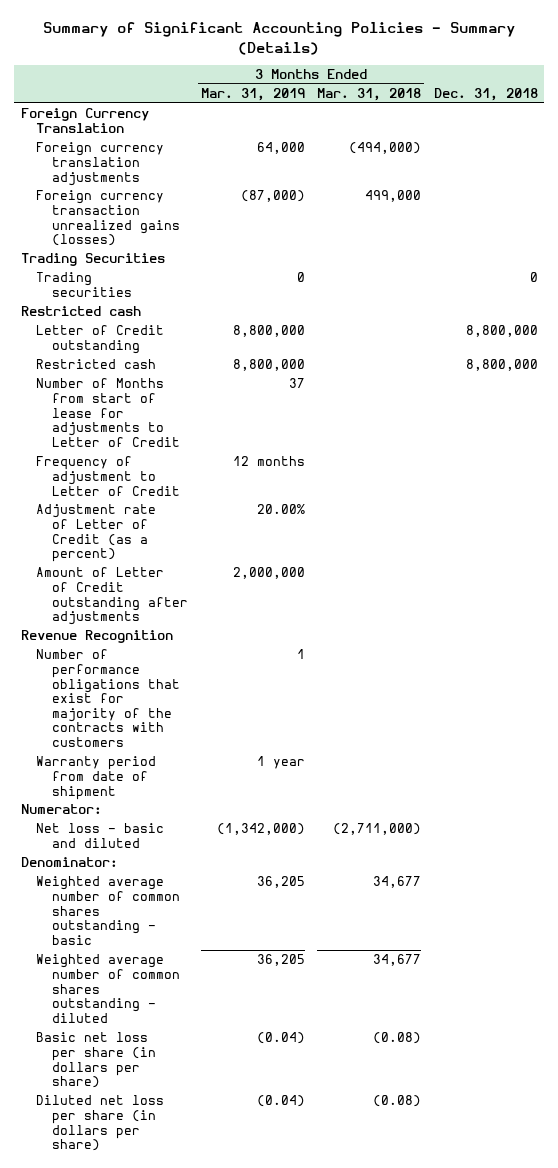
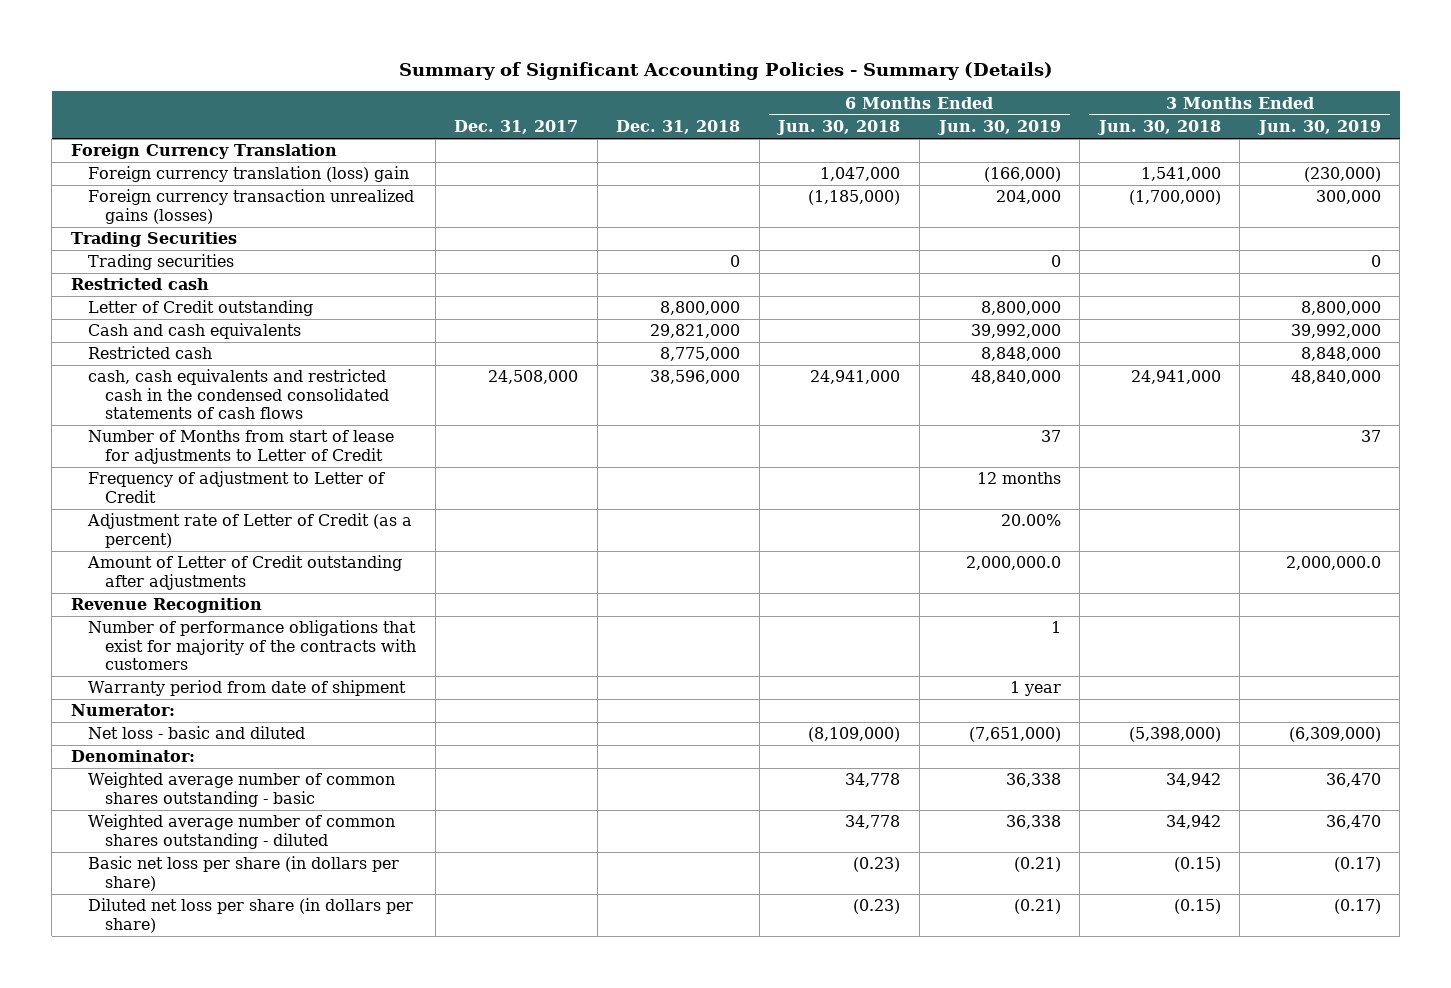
- | 3 Months Ended Mar. 31, 2019 | 3 Months Ended Mar. 31, 2018 | Dec. 31, 2018
+ | Dec. 31, 2017 | Dec. 31, 2018 | 6 Months Ended Jun. 30, 2018 | 6 Months Ended Jun. 30, 2019 | 3 Months Ended Jun. 30, 2018 | 3 Months Ended Jun. 30, 2019
- Foreign currency translation adjustments | 64,000 | (494,000) |
+ Foreign currency translation (loss) gain | | | 1,047,000 | (166,000) | 1,541,000 | (230,000)
- Restricted cash | 8,800,000 | | 8,800,000
+ Cash and cash equivalents | | 29,821,000 | | 39,992,000 | | 39,992,000
+ Restricted cash | | 8,775,000 | | 8,848,000 | | 8,848,000
+ cash, cash equivalents and restricted cash in the condensed consolidated statements of cash flows | 24,508,000 | 38,596,000 | 24,941,000 | 48,840,000 | 24,941,000 | 48,840,000

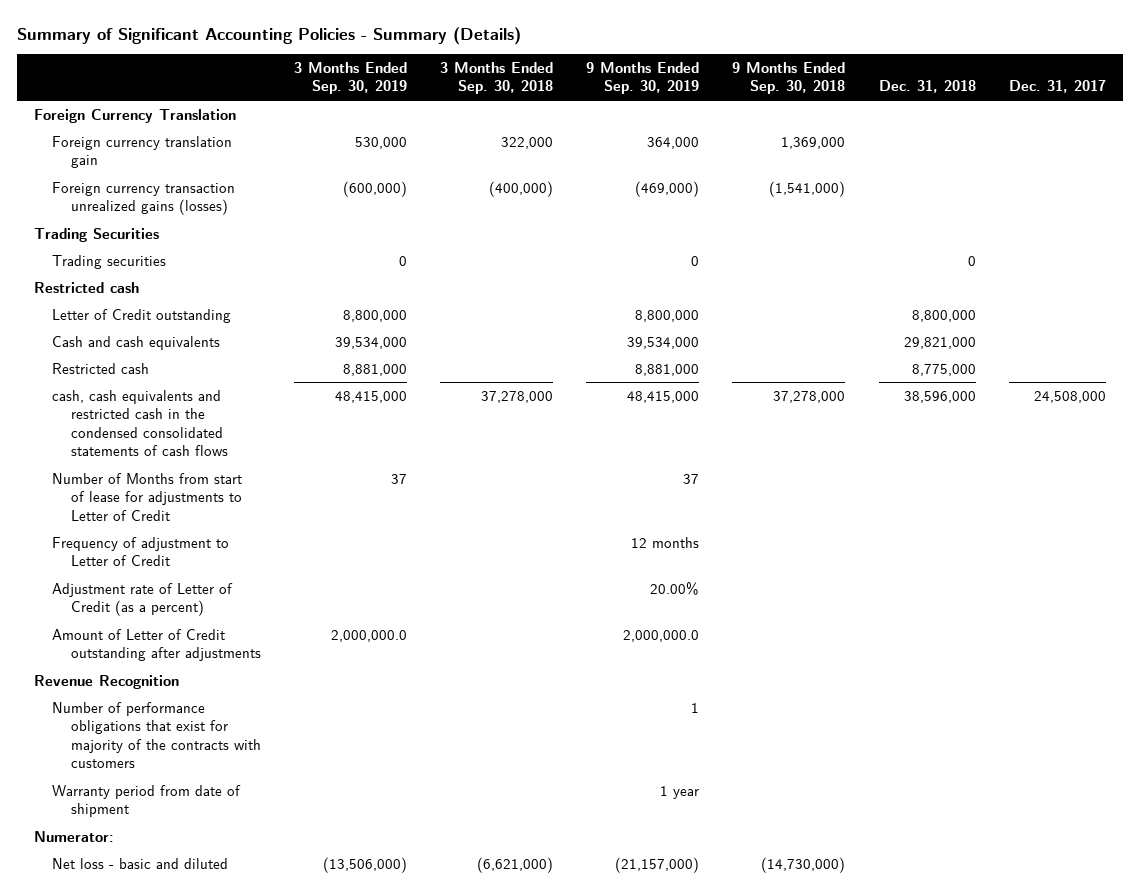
- | Dec. 31, 2017 | Dec. 31, 2018 | 6 Months Ended Jun. 30, 2018 | 6 Months Ended Jun. 30, 2019 | 3 Months Ended Jun. 30, 2018 | 3 Months Ended Jun. 30, 2019
+ | 3 Months Ended Sep. 30, 2019 | 3 Months Ended Sep. 30, 2018 | 9 Months Ended Sep. 30, 2019 | 9 Months Ended Sep. 30, 2018 | Dec. 31, 2018 | Dec. 31, 2017
- Foreign currency translation (loss) gain | | | 1,047,000 | (166,000) | 1,541,000 | (230,000)
+ Foreign currency translation gain | 530,000 | 322,000 | 364,000 | 1,369,000 | |
- Denominator:
- Weighted average number of common shares outstanding - basic | | | 34,778 | 36,338 | 34,942 | 36,470
- Weighted average number of common shares outstanding - diluted | | | 34,778 | 36,338 | 34,942 | 36,470
- Basic net loss per share (in dollars per share) | | | (0.23) | (0.21) | (0.15) | (0.17)
- Diluted net loss per share (in dollars per share) | | | (0.23) | (0.21) | (0.15) | (0.17)

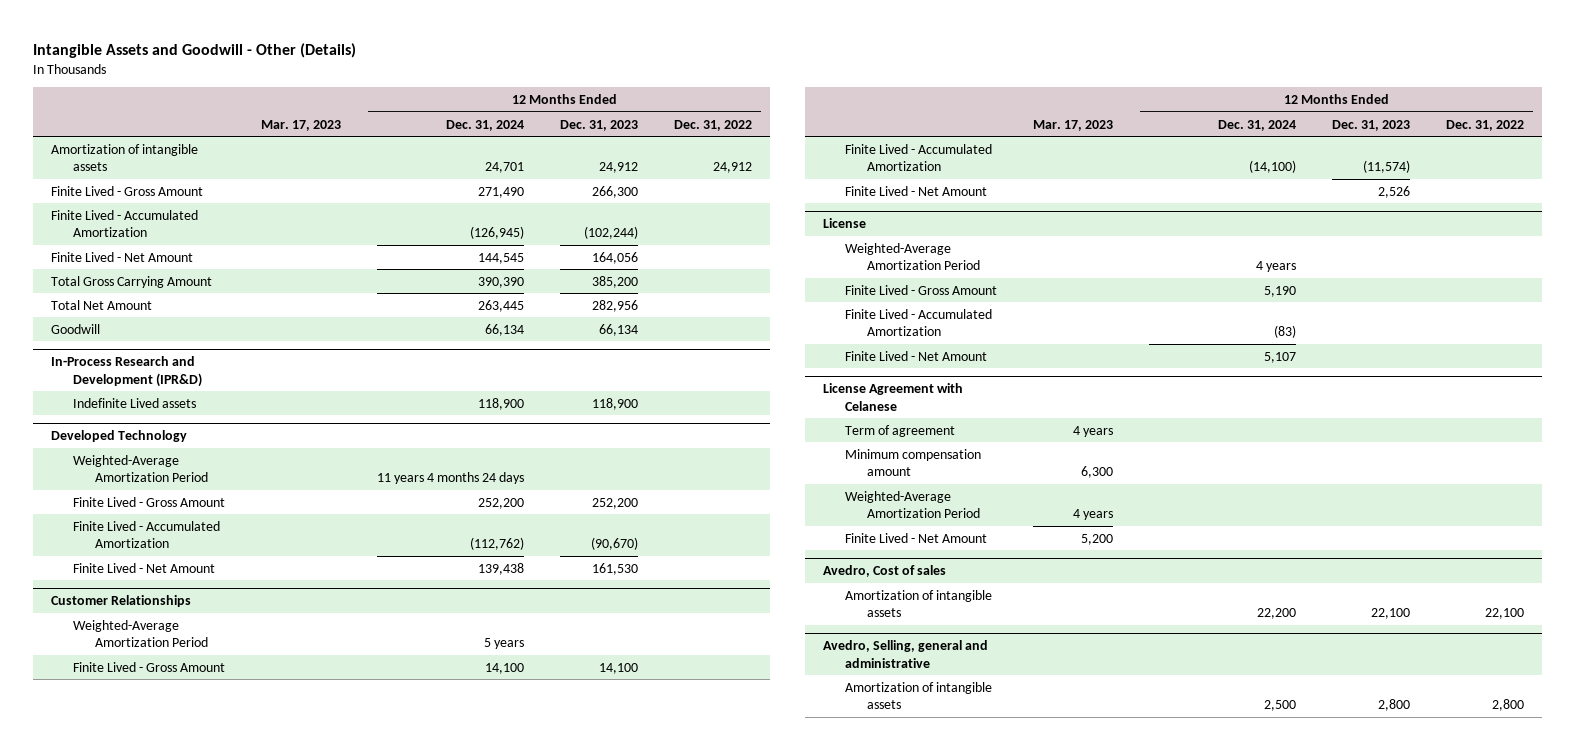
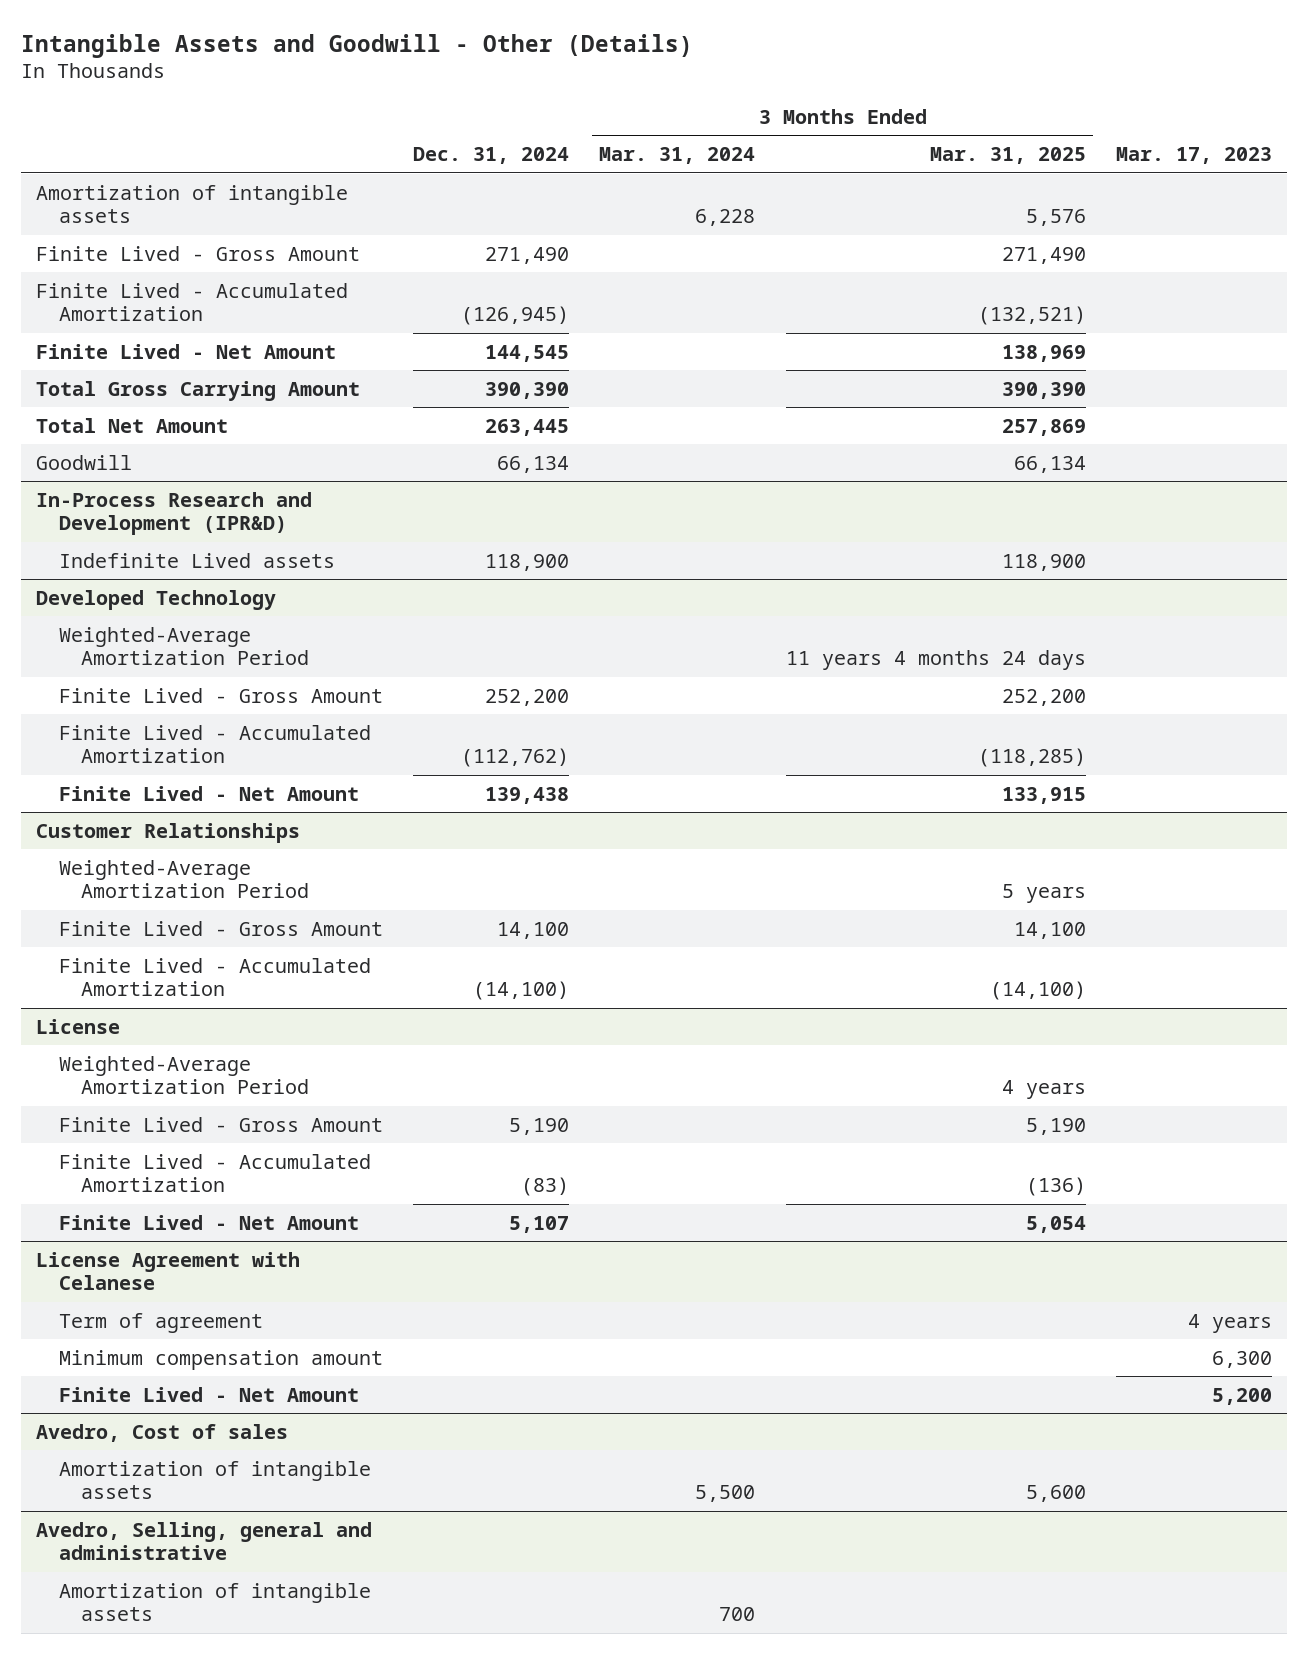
- | Mar. 17, 2023 | 12 Months Ended Dec. 31, 2024 | 12 Months Ended Dec. 31, 2023 | 12 Months Ended Dec. 31, 2022
+ | Dec. 31, 2024 | 3 Months Ended Mar. 31, 2024 | 3 Months Ended Mar. 31, 2025 | Mar. 17, 2023
@ Customer Relationships
- Finite Lived - Net Amount | | | 2,526 |
@ License Agreement with Celanese
- Weighted-Average Amortization Period | 4 years | | |

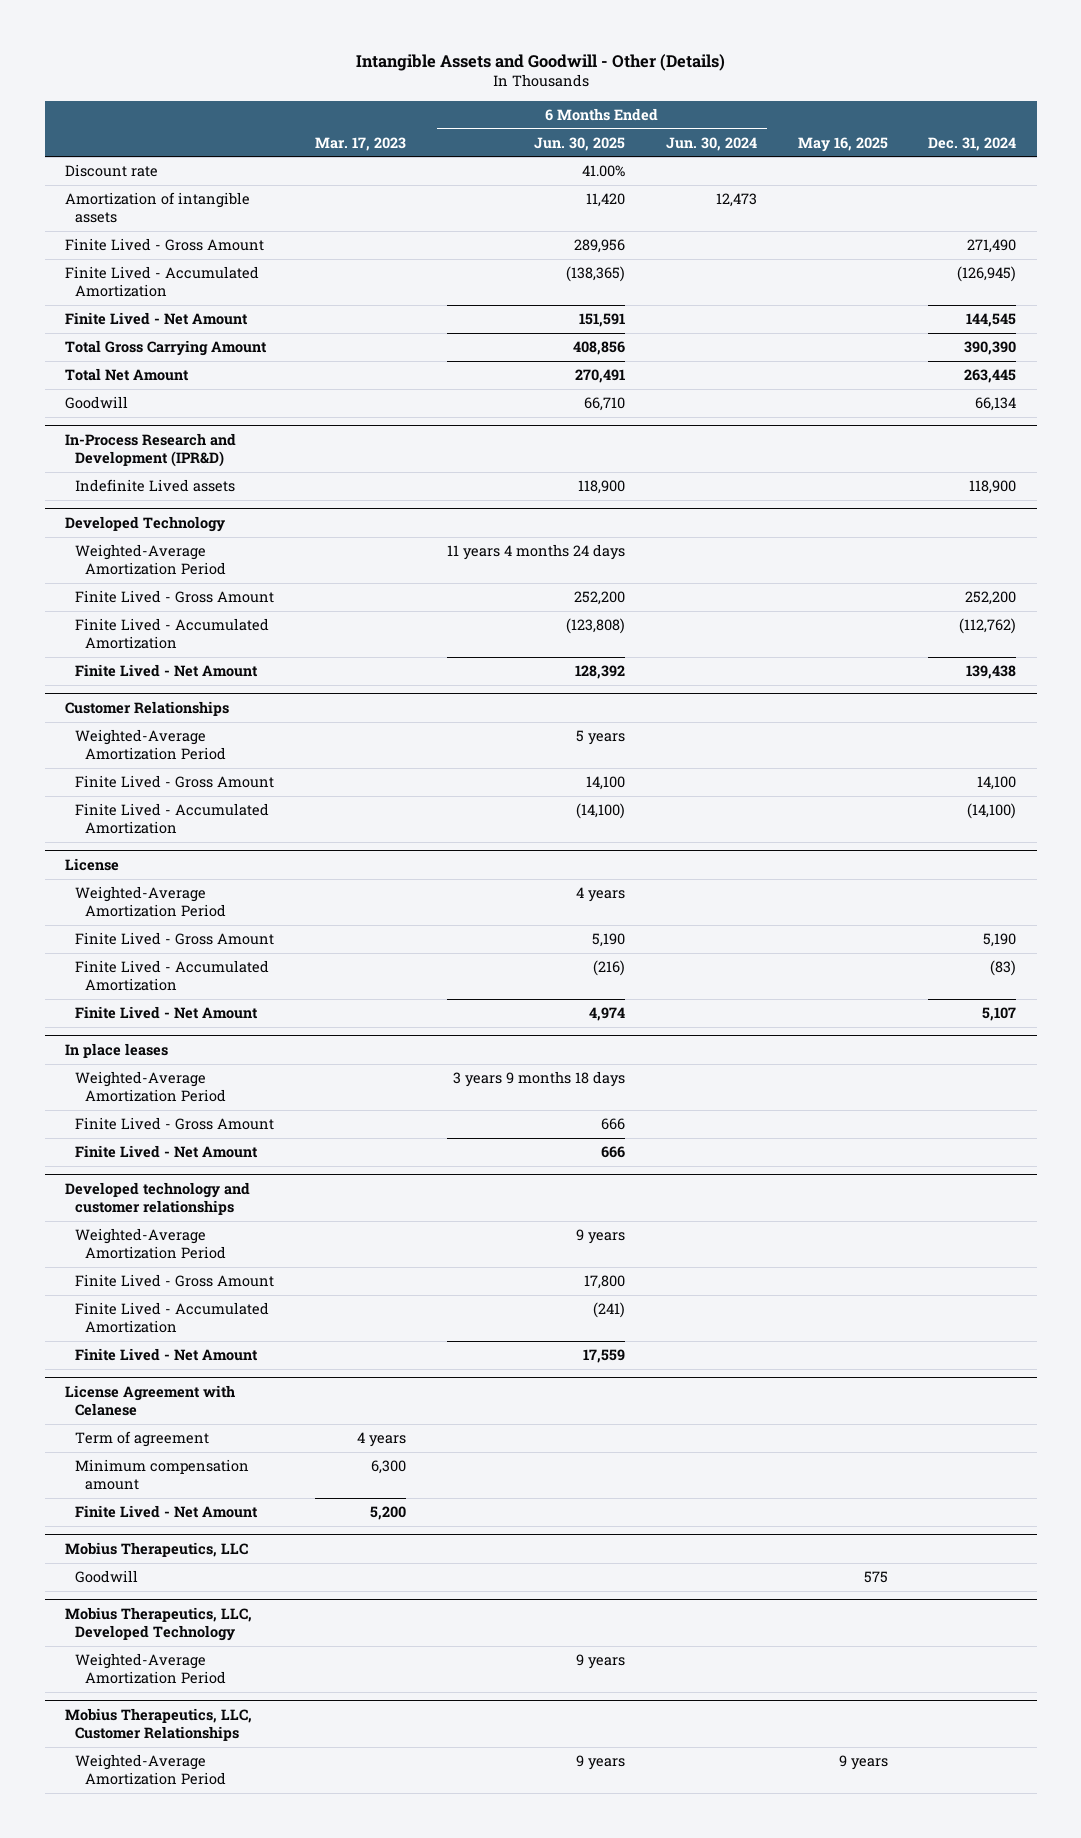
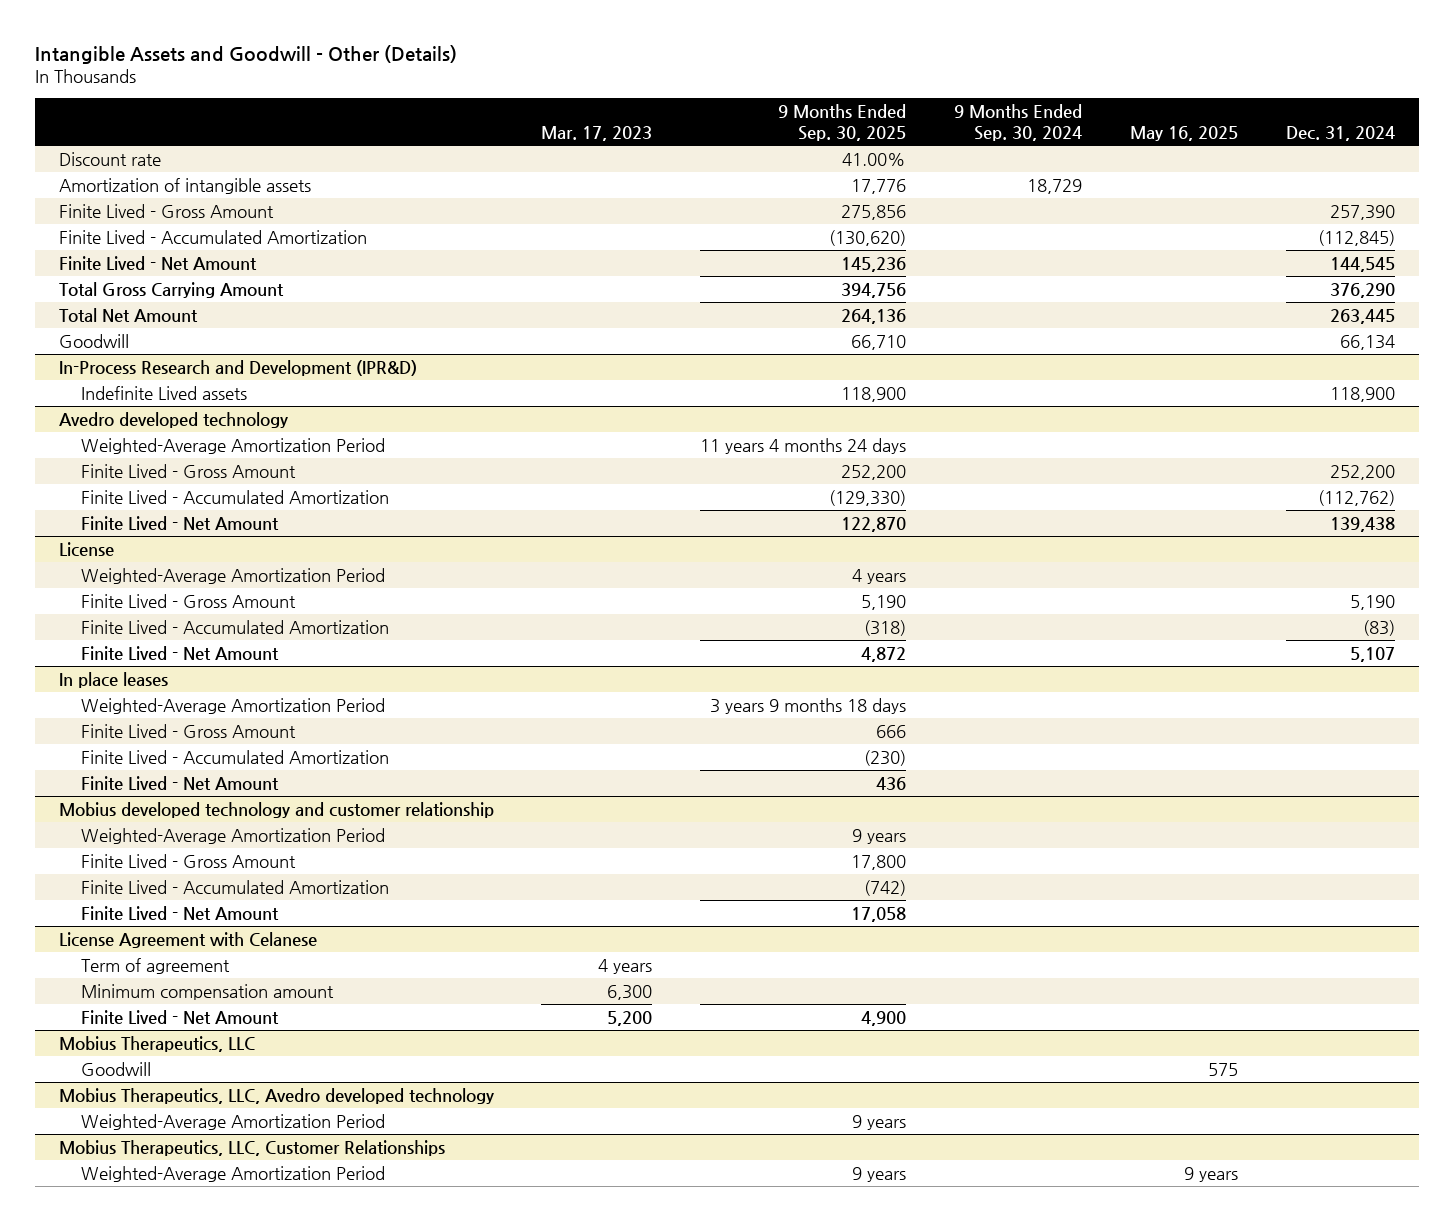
- | Mar. 17, 2023 | 6 Months Ended Jun. 30, 2025 | 6 Months Ended Jun. 30, 2024 | May 16, 2025 | Dec. 31, 2024
+ | Mar. 17, 2023 | 9 Months Ended Sep. 30, 2025 | 9 Months Ended Sep. 30, 2024 | May 16, 2025 | Dec. 31, 2024
- Finite Lived - Gross Amount | | 289,956 | | | 271,490
- Finite Lived - Accumulated Amortization | | (138,365) | | | (126,945)
+ Finite Lived - Gross Amount | | 275,856 | | | 257,390
+ Finite Lived - Accumulated Amortization | | (130,620) | | | (112,845)
- Total Gross Carrying Amount | | 408,856 | | | 390,390
+ Total Gross Carrying Amount | | 394,756 | | | 376,290
- Developed Technology
+ Avedro developed technology
- Customer Relationships
- Weighted-Average Amortization Period | | 5 years | | |
- Finite Lived - Gross Amount | | 14,100 | | | 14,100
- Finite Lived - Accumulated Amortization | | (14,100) | | | (14,100)
@ In place leases
+ Finite Lived - Accumulated Amortization | | (230) | | |
- Developed technology and customer relationships
+ Mobius developed technology and customer relationship
- Mobius Therapeutics, LLC, Developed Technology
+ Mobius Therapeutics, LLC, Avedro developed technology

